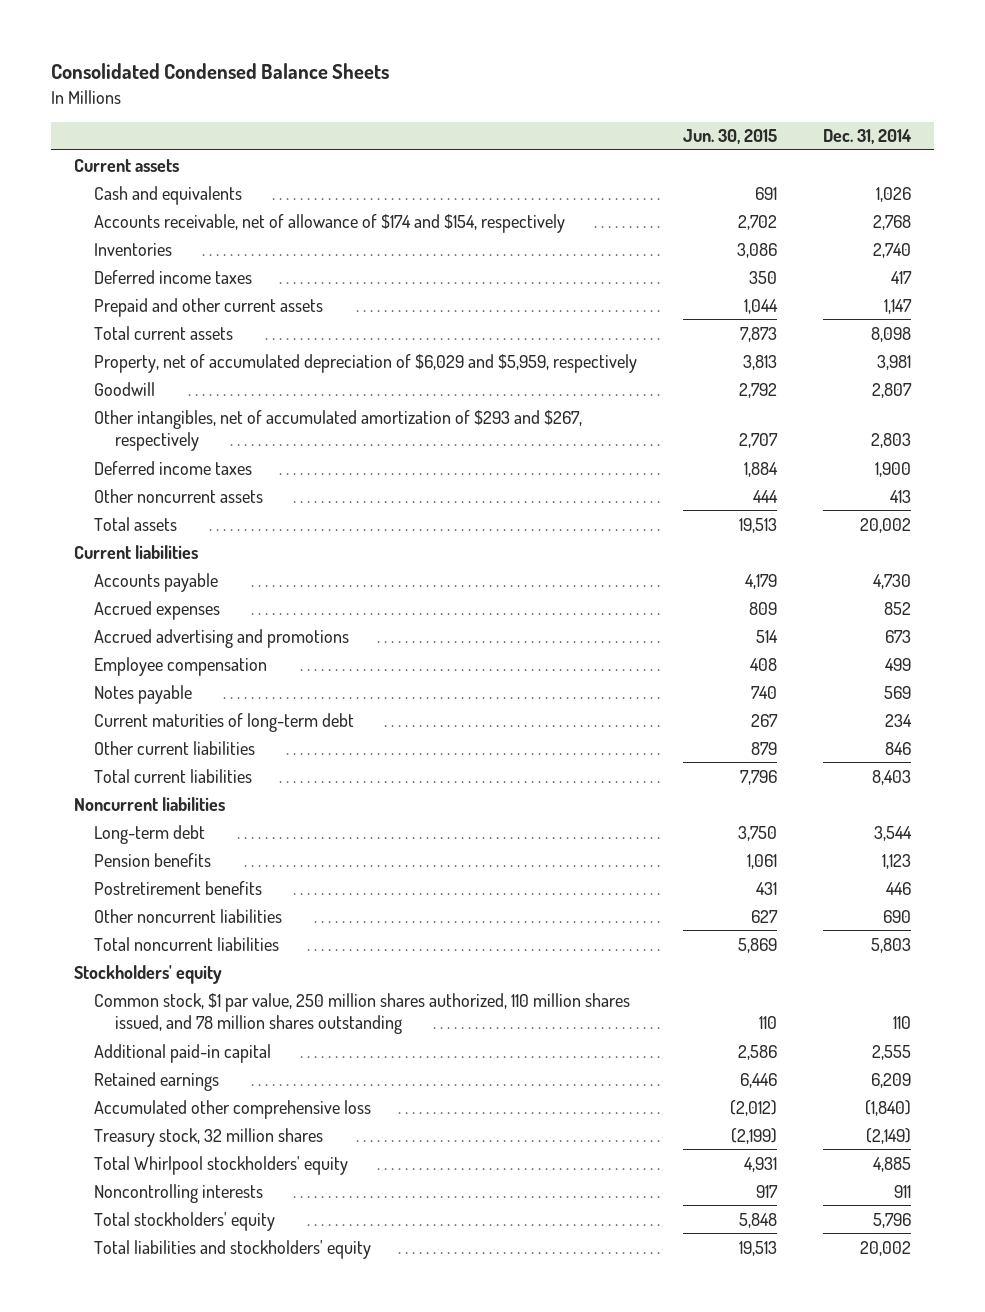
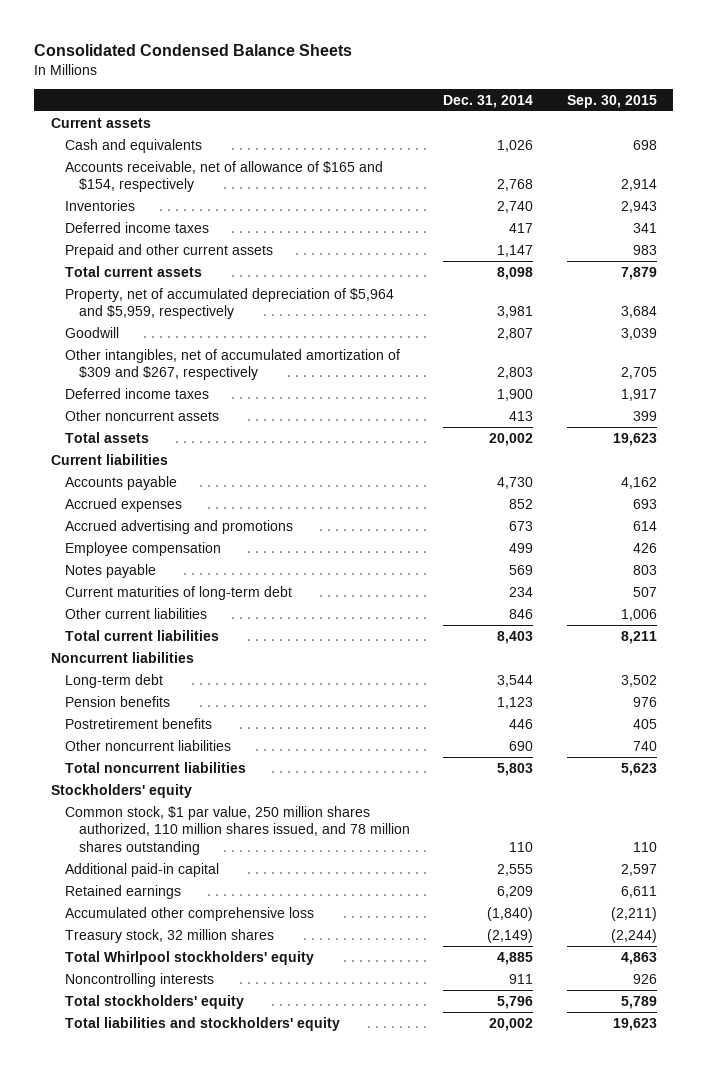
- | Jun. 30, 2015 | Dec. 31, 2014
+ | Dec. 31, 2014 | Sep. 30, 2015
- Accounts receivable, net of allowance of $174 and $154, respectively | 2,702 | 2,768
+ Accounts receivable, net of allowance of $165 and $154, respectively | 2,768 | 2,914
- Property, net of accumulated depreciation of $6,029 and $5,959, respectively | 3,813 | 3,981
+ Property, net of accumulated depreciation of $5,964 and $5,959, respectively | 3,981 | 3,684
- Other intangibles, net of accumulated amortization of $293 and $267, respectively | 2,707 | 2,803
+ Other intangibles, net of accumulated amortization of $309 and $267, respectively | 2,803 | 2,705

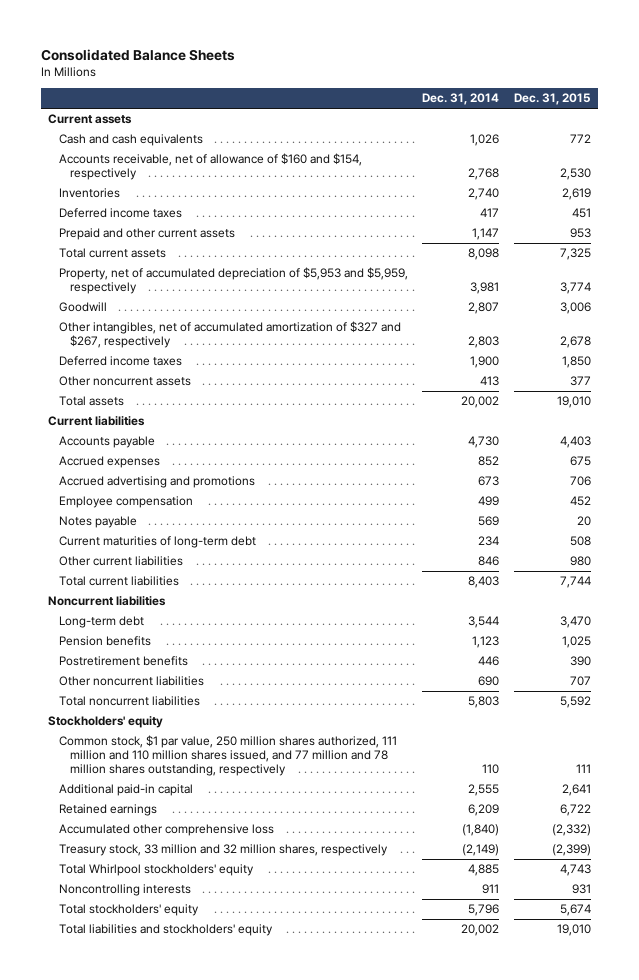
- Consolidated Condensed Balance Sheets
+ Consolidated Balance Sheets
- | Dec. 31, 2014 | Sep. 30, 2015
+ | Dec. 31, 2014 | Dec. 31, 2015
- Cash and equivalents | 1,026 | 698
- Accounts receivable, net of allowance of $165 and $154, respectively | 2,768 | 2,914
+ Cash and cash equivalents | 1,026 | 772
+ Accounts receivable, net of allowance of $160 and $154, respectively | 2,768 | 2,530
- Property, net of accumulated depreciation of $5,964 and $5,959, respectively | 3,981 | 3,684
+ Property, net of accumulated depreciation of $5,953 and $5,959, respectively | 3,981 | 3,774
- Other intangibles, net of accumulated amortization of $309 and $267, respectively | 2,803 | 2,705
+ Other intangibles, net of accumulated amortization of $327 and $267, respectively | 2,803 | 2,678
- Common stock, $1 par value, 250 million shares authorized, 110 million shares issued, and 78 million shares outstanding | 110 | 110
+ Common stock, $1 par value, 250 million shares authorized, 111 million and 110 million shares issued, and 77 million and 78 million shares outstanding, respectively | 110 | 111
- Treasury stock, 32 million shares | (2,149) | (2,244)
+ Treasury stock, 33 million and 32 million shares, respectively | (2,149) | (2,399)

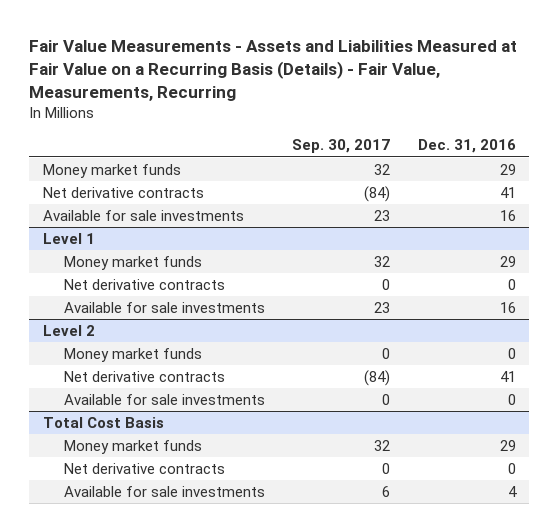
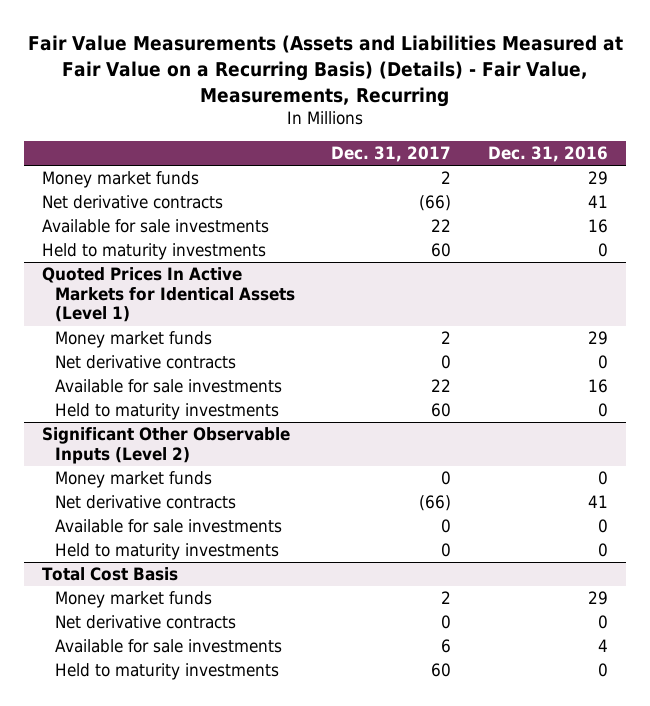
- Fair Value Measurements - Assets and Liabilities Measured at Fair Value on a Recurring Basis (Details) - Fair Value, Measurements, Recurring
+ Fair Value Measurements (Assets and Liabilities Measured at Fair Value on a Recurring Basis) (Details) - Fair Value, Measurements, Recurring
- | Sep. 30, 2017 | Dec. 31, 2016
+ | Dec. 31, 2017 | Dec. 31, 2016
- Level 1
+ Held to maturity investments | 60 | 0
+ Quoted Prices In Active Markets for Identical Assets (Level 1)
- Level 2
+ Held to maturity investments | 60 | 0
+ Significant Other Observable Inputs (Level 2)
+ Held to maturity investments | 0 | 0
@ Total Cost Basis
+ Held to maturity investments | 60 | 0

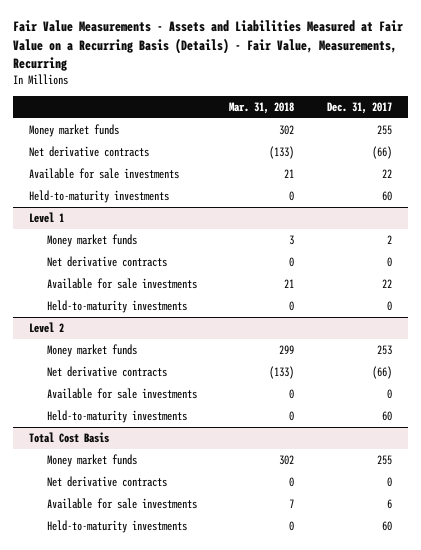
- Fair Value Measurements (Assets and Liabilities Measured at Fair Value on a Recurring Basis) (Details) - Fair Value, Measurements, Recurring
+ Fair Value Measurements - Assets and Liabilities Measured at Fair Value on a Recurring Basis (Details) - Fair Value, Measurements, Recurring
- | Dec. 31, 2017 | Dec. 31, 2016
+ | Mar. 31, 2018 | Dec. 31, 2017
- Money market funds | 2 | 29
+ Money market funds | 302 | 255
- Held to maturity investments | 60 | 0
- Quoted Prices In Active Markets for Identical Assets (Level 1)
+ Held-to-maturity investments | 0 | 60
+ Level 1
- Held to maturity investments | 60 | 0
- Significant Other Observable Inputs (Level 2)
- Money market funds | 0 | 0
+ Held-to-maturity investments | 0 | 0
+ Level 2
+ Money market funds | 299 | 253
- Held to maturity investments | 0 | 0
+ Held-to-maturity investments | 0 | 60
@ Total Cost Basis
- Money market funds | 2 | 29
+ Money market funds | 302 | 255
- Held to maturity investments | 60 | 0
+ Held-to-maturity investments | 0 | 60

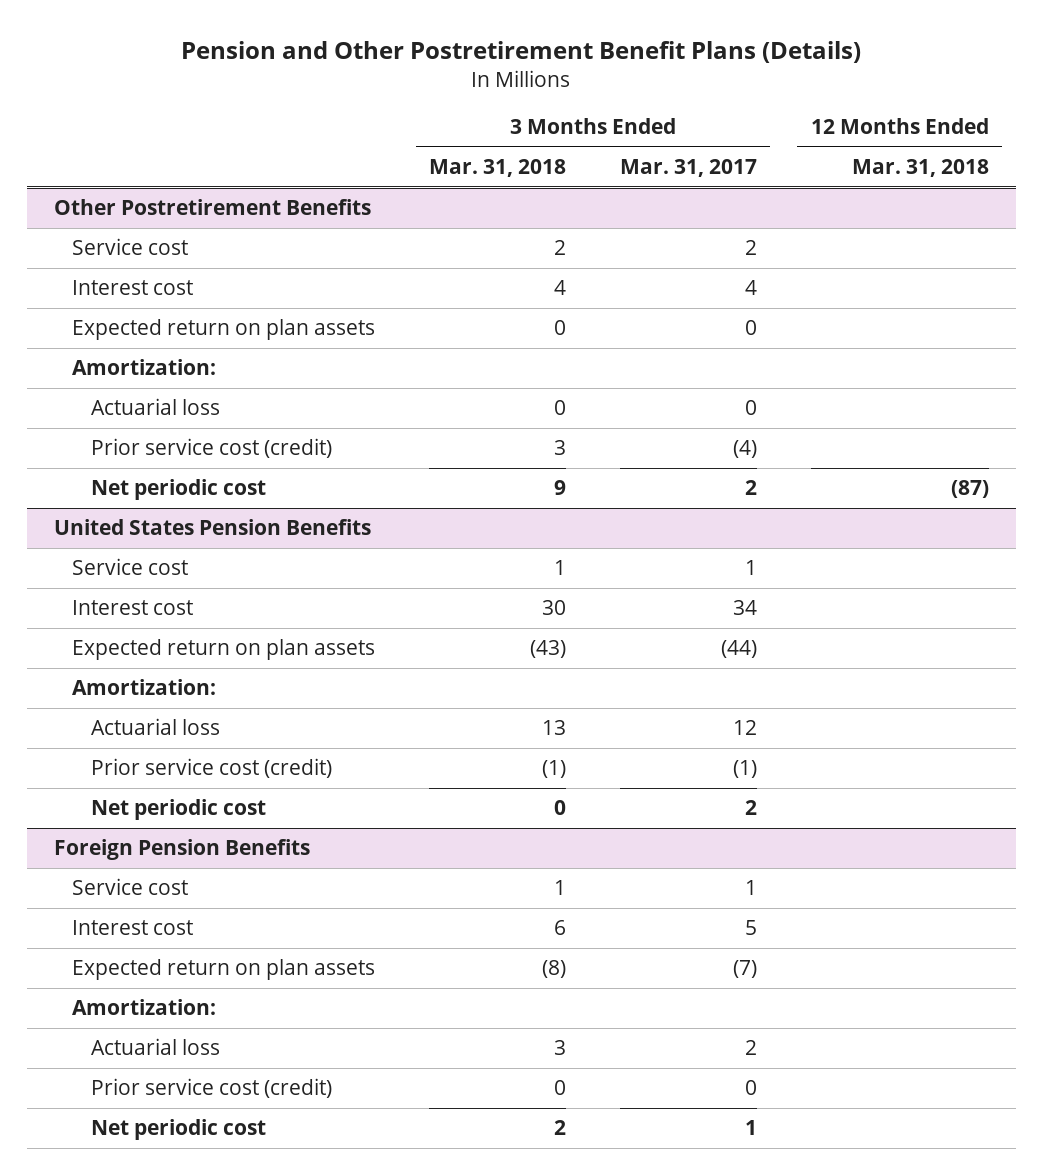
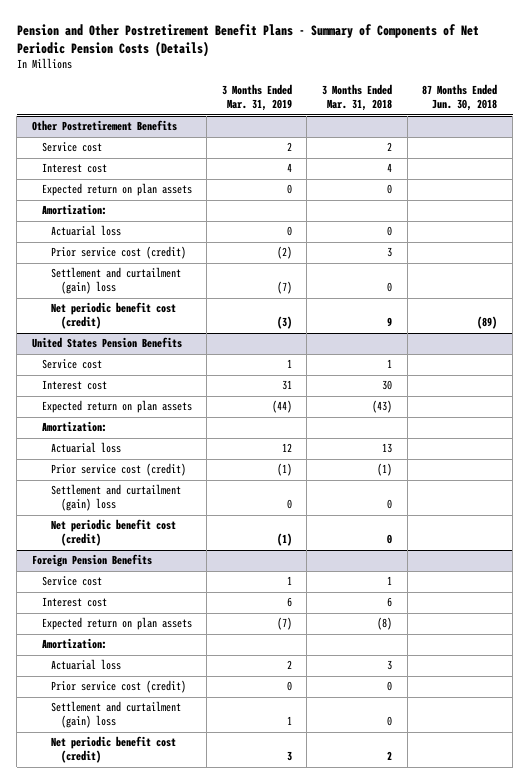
- Pension and Other Postretirement Benefit Plans (Details)
+ Pension and Other Postretirement Benefit Plans - Summary of Components of Net Periodic Pension Costs (Details)
- | 3 Months Ended Mar. 31, 2018 | 3 Months Ended Mar. 31, 2017 | 12 Months Ended Mar. 31, 2018
+ | 3 Months Ended Mar. 31, 2019 | 3 Months Ended Mar. 31, 2018 | 87 Months Ended Jun. 30, 2018
@ Other Postretirement Benefits
- Net periodic cost | 9 | 2 | (87)
+ Settlement and curtailment (gain) loss | (7) | 0 |
+ Net periodic benefit cost (credit) | (3) | 9 | (89)
@ United States Pension Benefits
- Net periodic cost | 0 | 2 |
+ Settlement and curtailment (gain) loss | 0 | 0 |
+ Net periodic benefit cost (credit) | (1) | 0 |
@ Foreign Pension Benefits
- Net periodic cost | 2 | 1 |
+ Settlement and curtailment (gain) loss | 1 | 0 |
+ Net periodic benefit cost (credit) | 3 | 2 |

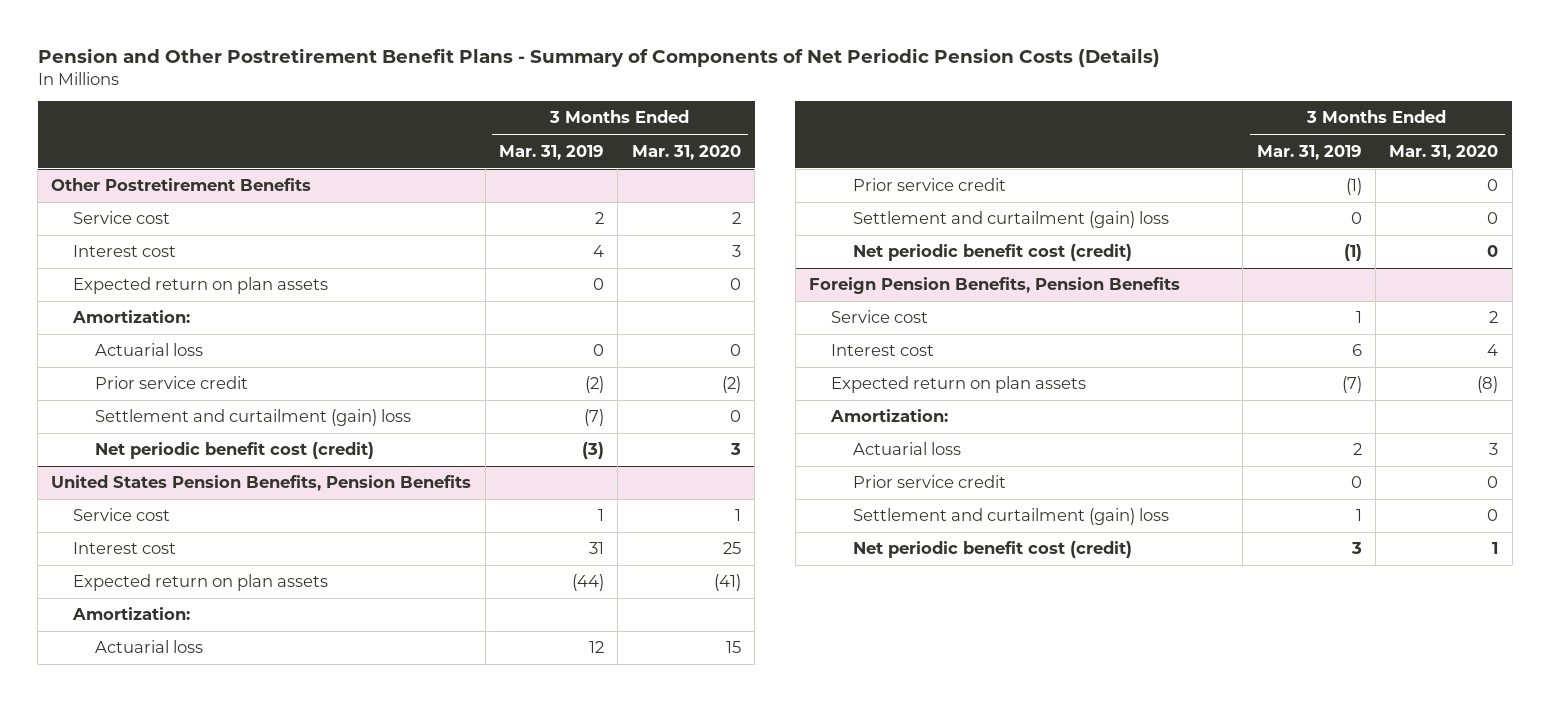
- | 3 Months Ended Mar. 31, 2019 | 3 Months Ended Mar. 31, 2018 | 87 Months Ended Jun. 30, 2018
+ | 3 Months Ended Mar. 31, 2019 | 3 Months Ended Mar. 31, 2020
@ Other Postretirement Benefits
- Prior service cost (credit) | (2) | 3 |
+ Prior service credit | (2) | (2)
- United States Pension Benefits
+ United States Pension Benefits, Pension Benefits
- Prior service cost (credit) | (1) | (1) |
+ Prior service credit | (1) | 0
- Foreign Pension Benefits
+ Foreign Pension Benefits, Pension Benefits
- Prior service cost (credit) | 0 | 0 |
+ Prior service credit | 0 | 0

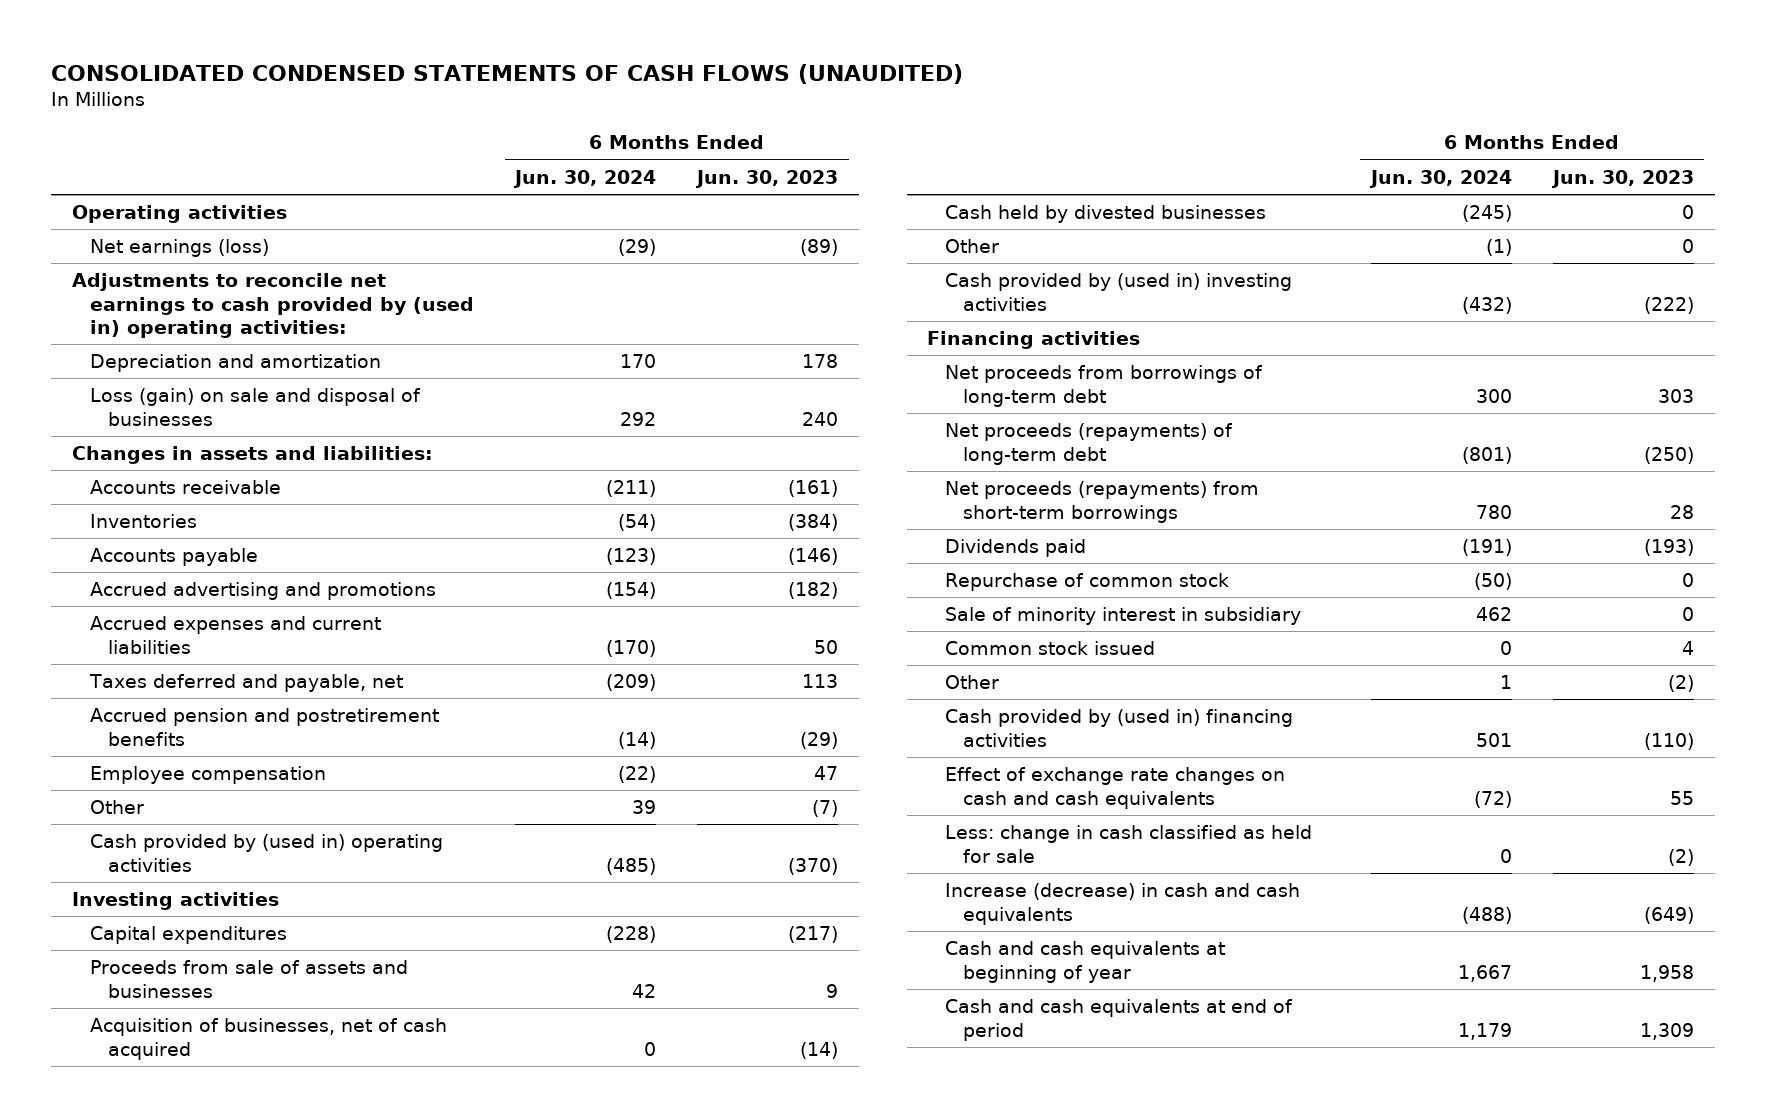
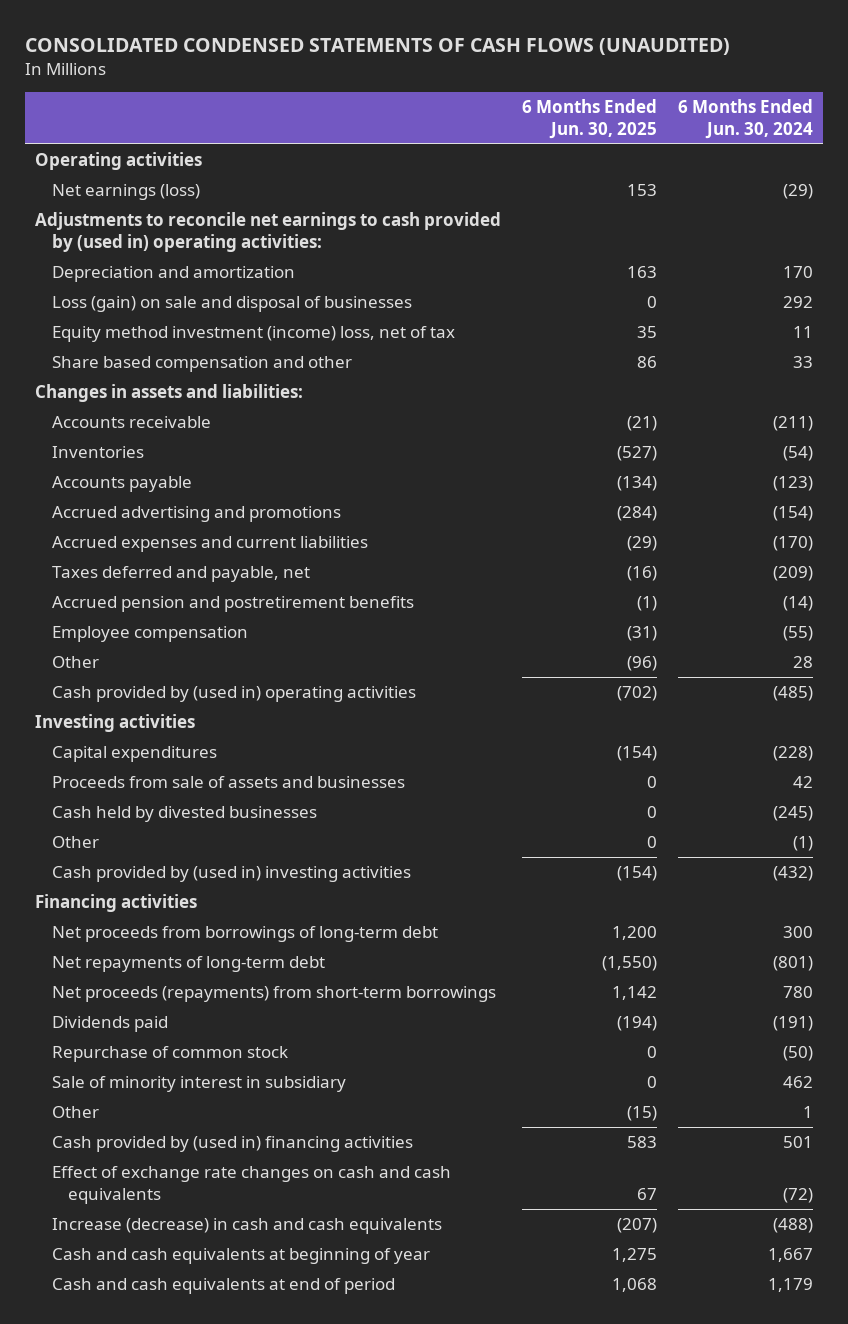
- | 6 Months Ended Jun. 30, 2024 | 6 Months Ended Jun. 30, 2023
+ | 6 Months Ended Jun. 30, 2025 | 6 Months Ended Jun. 30, 2024
+ Equity method investment (income) loss, net of tax | 35 | 11
+ Share based compensation and other | 86 | 33
- Employee compensation | (22) | 47
- Other | 39 | (7)
+ Employee compensation | (31) | (55)
+ Other | (96) | 28
- Acquisition of businesses, net of cash acquired | 0 | (14)
- Net proceeds (repayments) of long-term debt | (801) | (250)
+ Net repayments of long-term debt | (1,550) | (801)
- Common stock issued | 0 | 4
- Less: change in cash classified as held for sale | 0 | (2)

